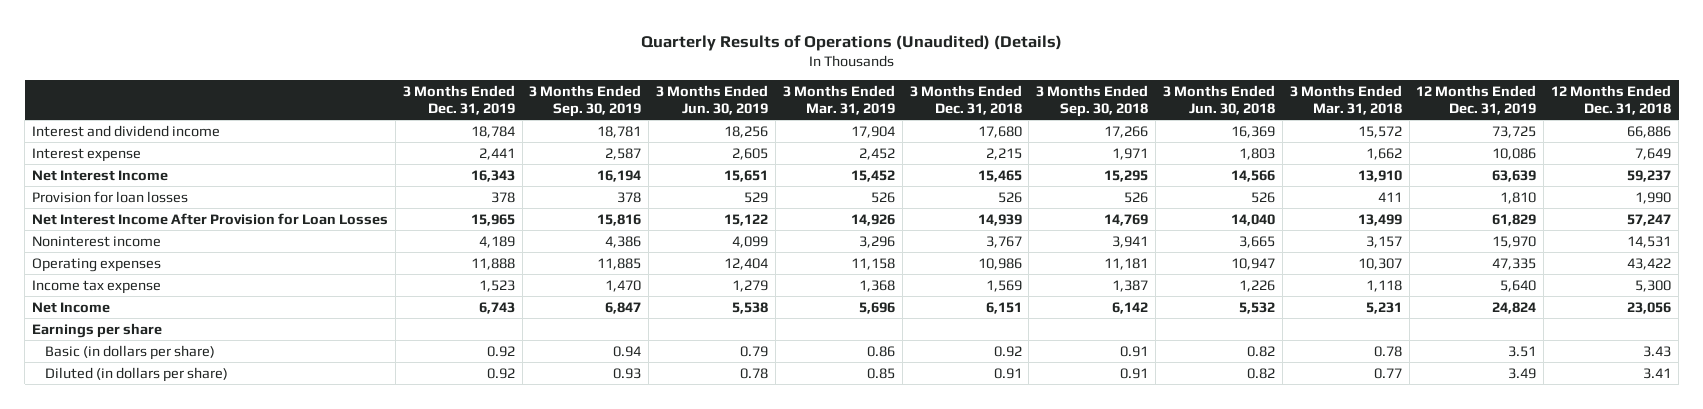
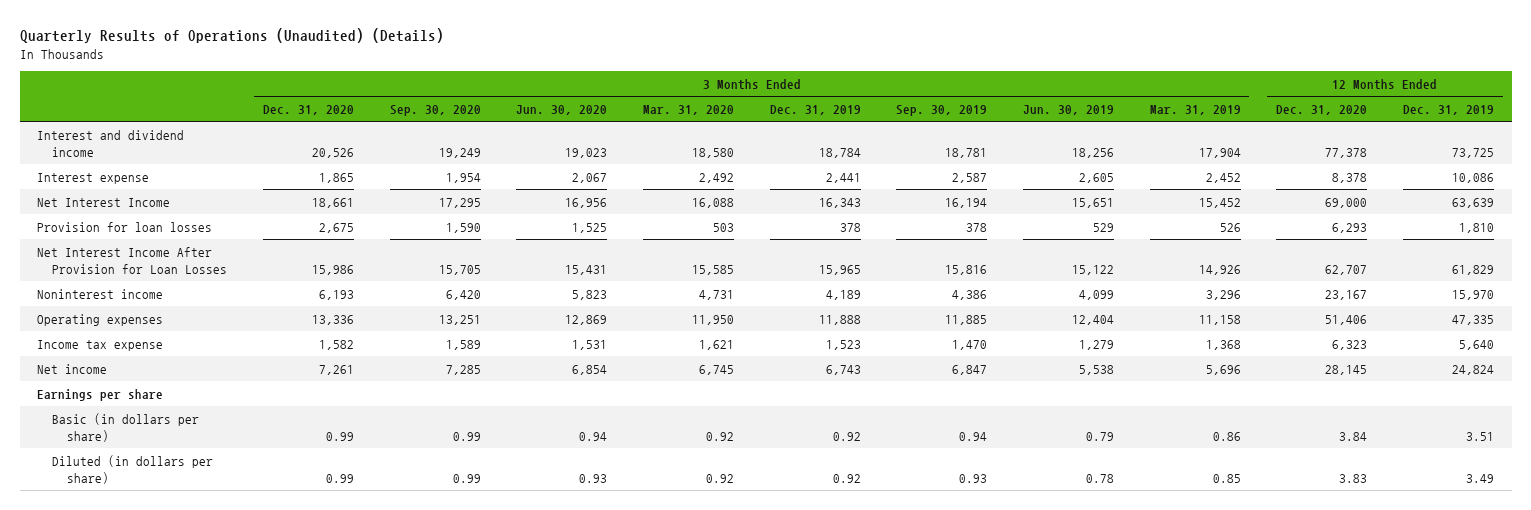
- | 3 Months Ended Dec. 31, 2019 | 3 Months Ended Sep. 30, 2019 | 3 Months Ended Jun. 30, 2019 | 3 Months Ended Mar. 31, 2019 | 3 Months Ended Dec. 31, 2018 | 3 Months Ended Sep. 30, 2018 | 3 Months Ended Jun. 30, 2018 | 3 Months Ended Mar. 31, 2018 | 12 Months Ended Dec. 31, 2019 | 12 Months Ended Dec. 31, 2018
+ | 3 Months Ended Dec. 31, 2020 | 3 Months Ended Sep. 30, 2020 | 3 Months Ended Jun. 30, 2020 | 3 Months Ended Mar. 31, 2020 | 3 Months Ended Dec. 31, 2019 | 3 Months Ended Sep. 30, 2019 | 3 Months Ended Jun. 30, 2019 | 3 Months Ended Mar. 31, 2019 | 12 Months Ended Dec. 31, 2020 | 12 Months Ended Dec. 31, 2019
- Net Income | 6,743 | 6,847 | 5,538 | 5,696 | 6,151 | 6,142 | 5,532 | 5,231 | 24,824 | 23,056
+ Net income | 7,261 | 7,285 | 6,854 | 6,745 | 6,743 | 6,847 | 5,538 | 5,696 | 28,145 | 24,824

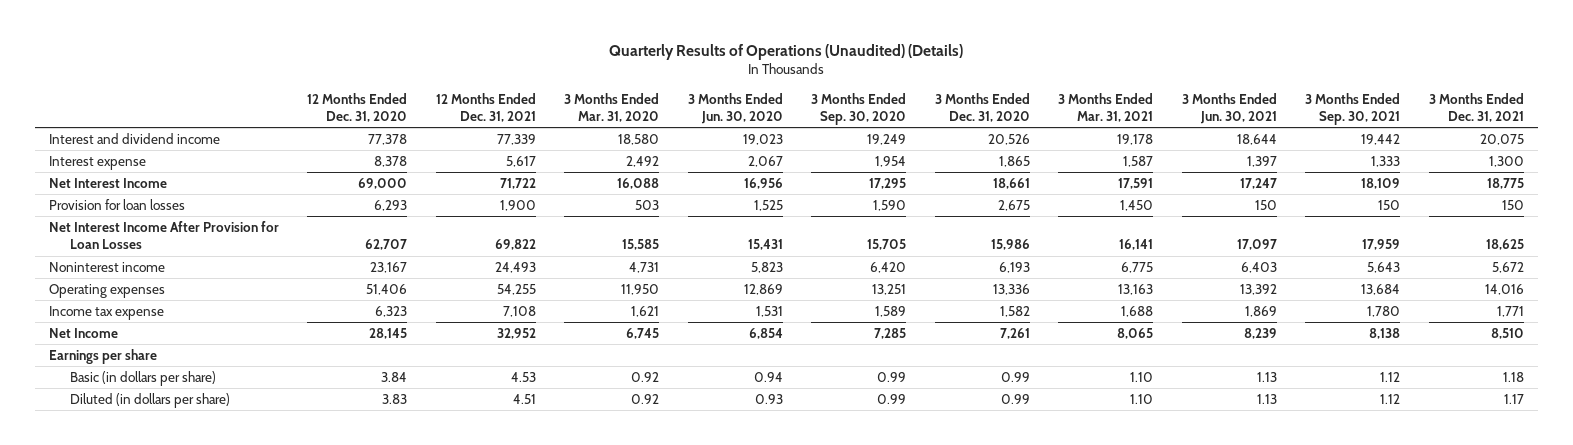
- | 3 Months Ended Dec. 31, 2020 | 3 Months Ended Sep. 30, 2020 | 3 Months Ended Jun. 30, 2020 | 3 Months Ended Mar. 31, 2020 | 3 Months Ended Dec. 31, 2019 | 3 Months Ended Sep. 30, 2019 | 3 Months Ended Jun. 30, 2019 | 3 Months Ended Mar. 31, 2019 | 12 Months Ended Dec. 31, 2020 | 12 Months Ended Dec. 31, 2019
+ | 12 Months Ended Dec. 31, 2020 | 12 Months Ended Dec. 31, 2021 | 3 Months Ended Mar. 31, 2020 | 3 Months Ended Jun. 30, 2020 | 3 Months Ended Sep. 30, 2020 | 3 Months Ended Dec. 31, 2020 | 3 Months Ended Mar. 31, 2021 | 3 Months Ended Jun. 30, 2021 | 3 Months Ended Sep. 30, 2021 | 3 Months Ended Dec. 31, 2021
- Net income | 7,261 | 7,285 | 6,854 | 6,745 | 6,743 | 6,847 | 5,538 | 5,696 | 28,145 | 24,824
+ Net Income | 28,145 | 32,952 | 6,745 | 6,854 | 7,285 | 7,261 | 8,065 | 8,239 | 8,138 | 8,510

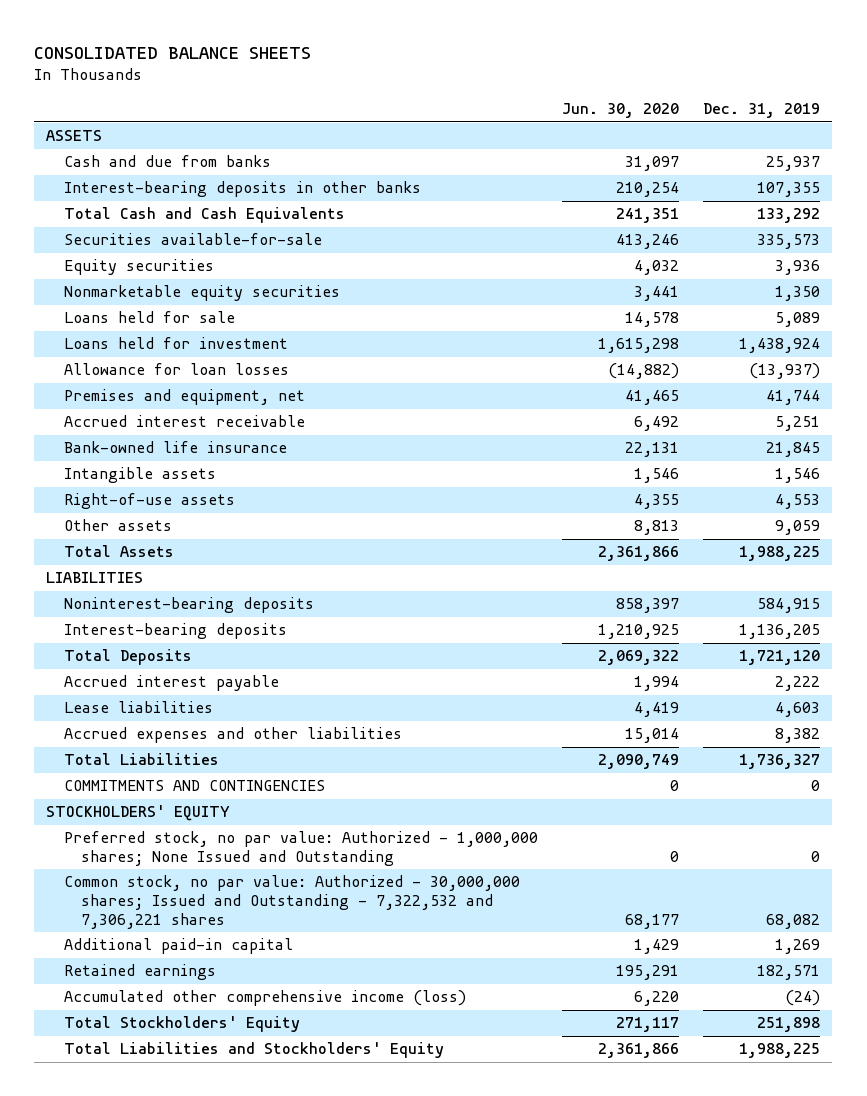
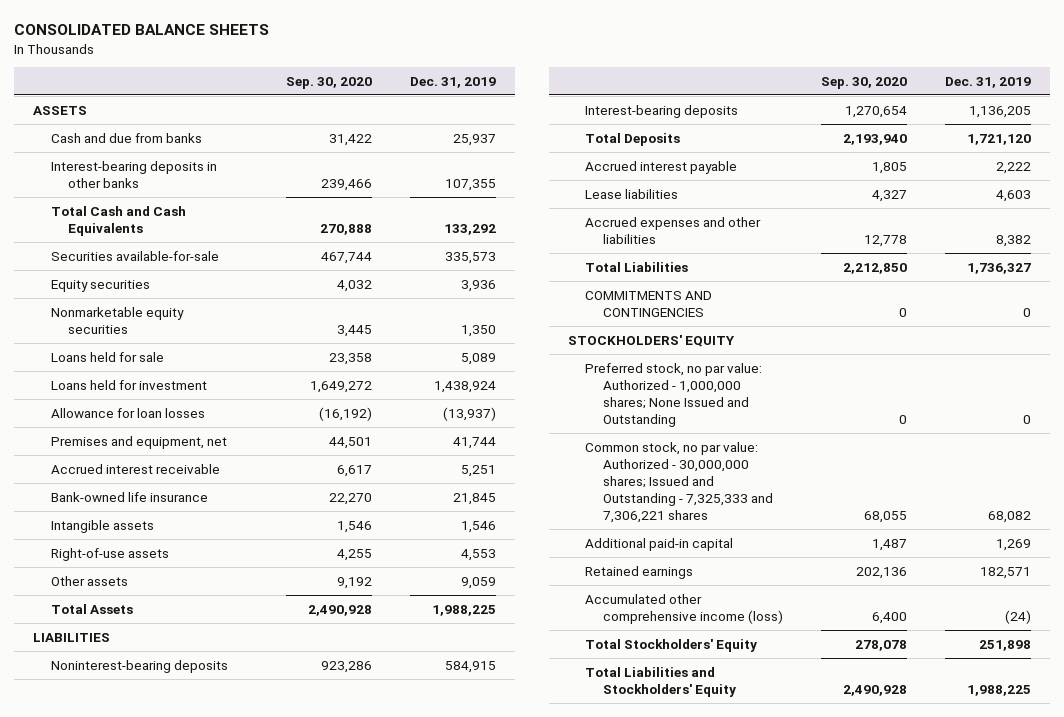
- | Jun. 30, 2020 | Dec. 31, 2019
+ | Sep. 30, 2020 | Dec. 31, 2019
- Common stock, no par value: Authorized - 30,000,000 shares; Issued and Outstanding - 7,322,532 and 7,306,221 shares | 68,177 | 68,082
+ Common stock, no par value: Authorized - 30,000,000 shares; Issued and Outstanding - 7,325,333 and 7,306,221 shares | 68,055 | 68,082

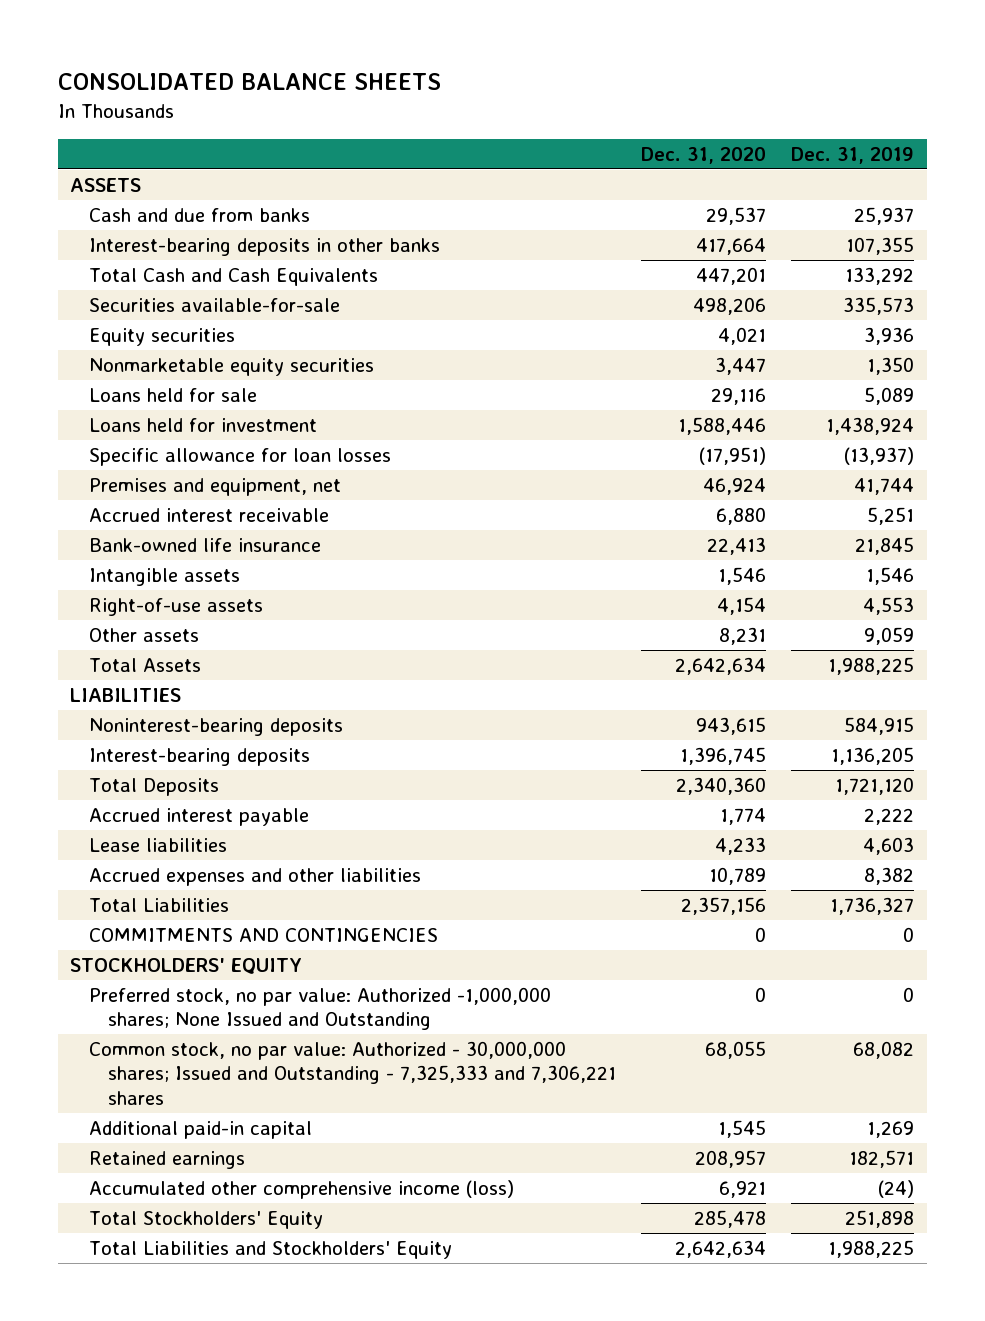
- | Sep. 30, 2020 | Dec. 31, 2019
+ | Dec. 31, 2020 | Dec. 31, 2019
- Allowance for loan losses | (16,192) | (13,937)
+ Specific allowance for loan losses | (17,951) | (13,937)
- Preferred stock, no par value: Authorized - 1,000,000 shares; None Issued and Outstanding | 0 | 0
+ Preferred stock, no par value: Authorized -1,000,000 shares; None Issued and Outstanding | 0 | 0

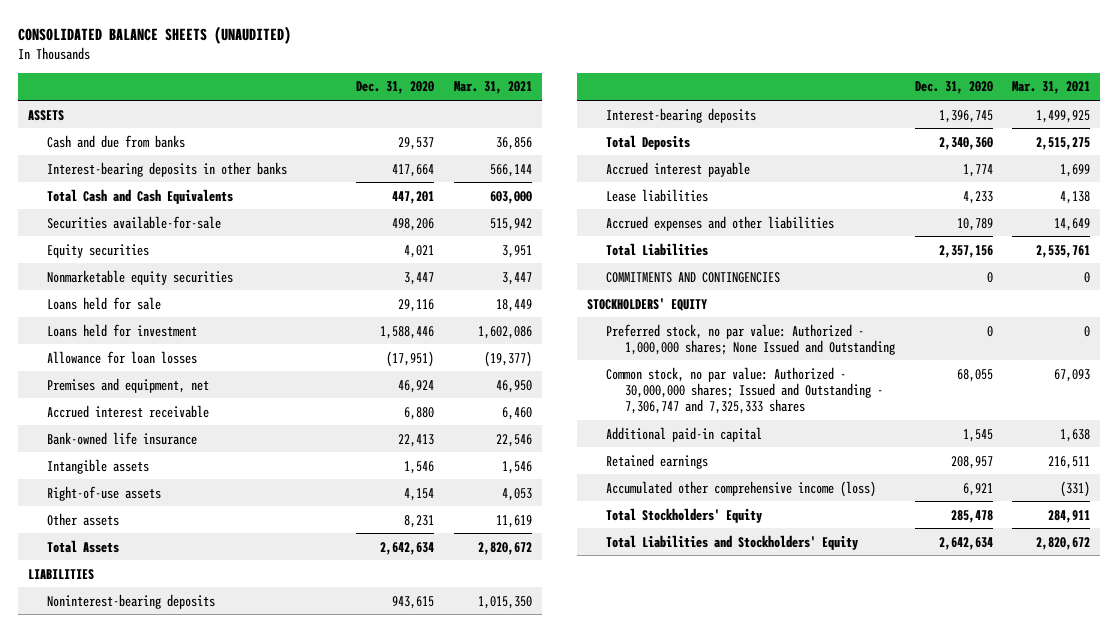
- CONSOLIDATED BALANCE SHEETS
+ CONSOLIDATED BALANCE SHEETS (UNAUDITED)
- | Dec. 31, 2020 | Dec. 31, 2019
+ | Dec. 31, 2020 | Mar. 31, 2021
- Specific allowance for loan losses | (17,951) | (13,937)
+ Allowance for loan losses | (17,951) | (19,377)
- Preferred stock, no par value: Authorized -1,000,000 shares; None Issued and Outstanding | 0 | 0
- Common stock, no par value: Authorized - 30,000,000 shares; Issued and Outstanding - 7,325,333 and 7,306,221 shares | 68,055 | 68,082
+ Preferred stock, no par value: Authorized - 1,000,000 shares; None Issued and Outstanding | 0 | 0
+ Common stock, no par value: Authorized - 30,000,000 shares; Issued and Outstanding - 7,306,747 and 7,325,333 shares | 68,055 | 67,093

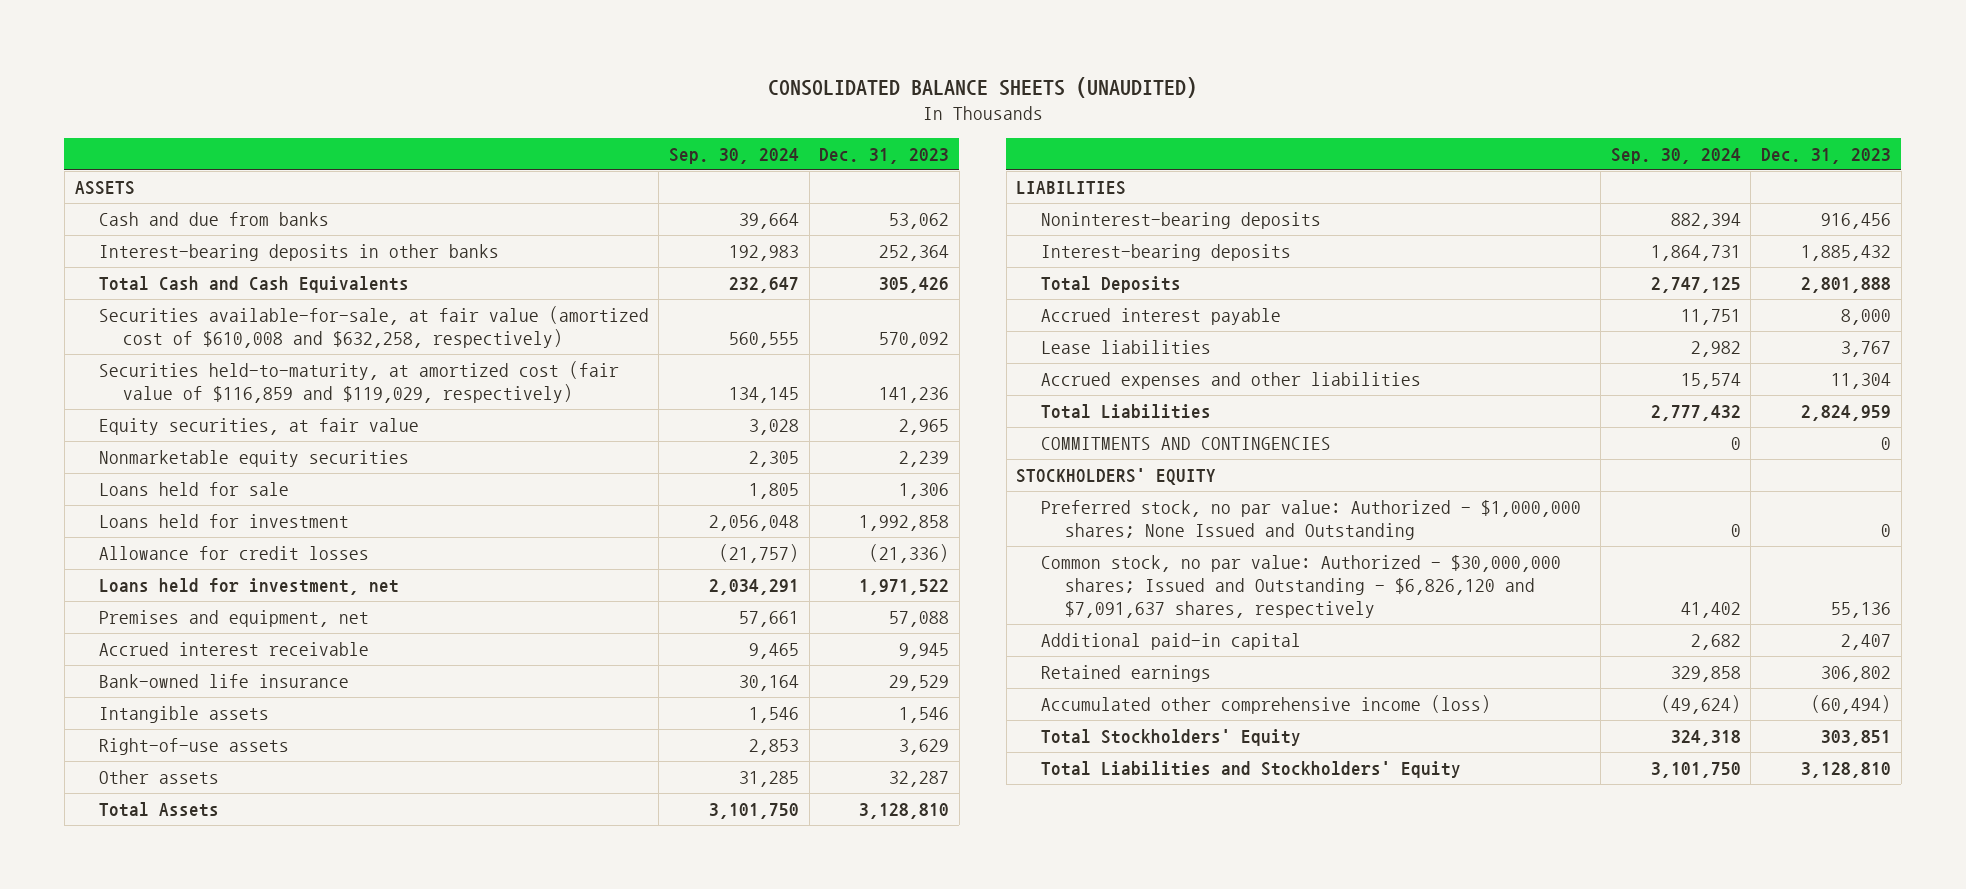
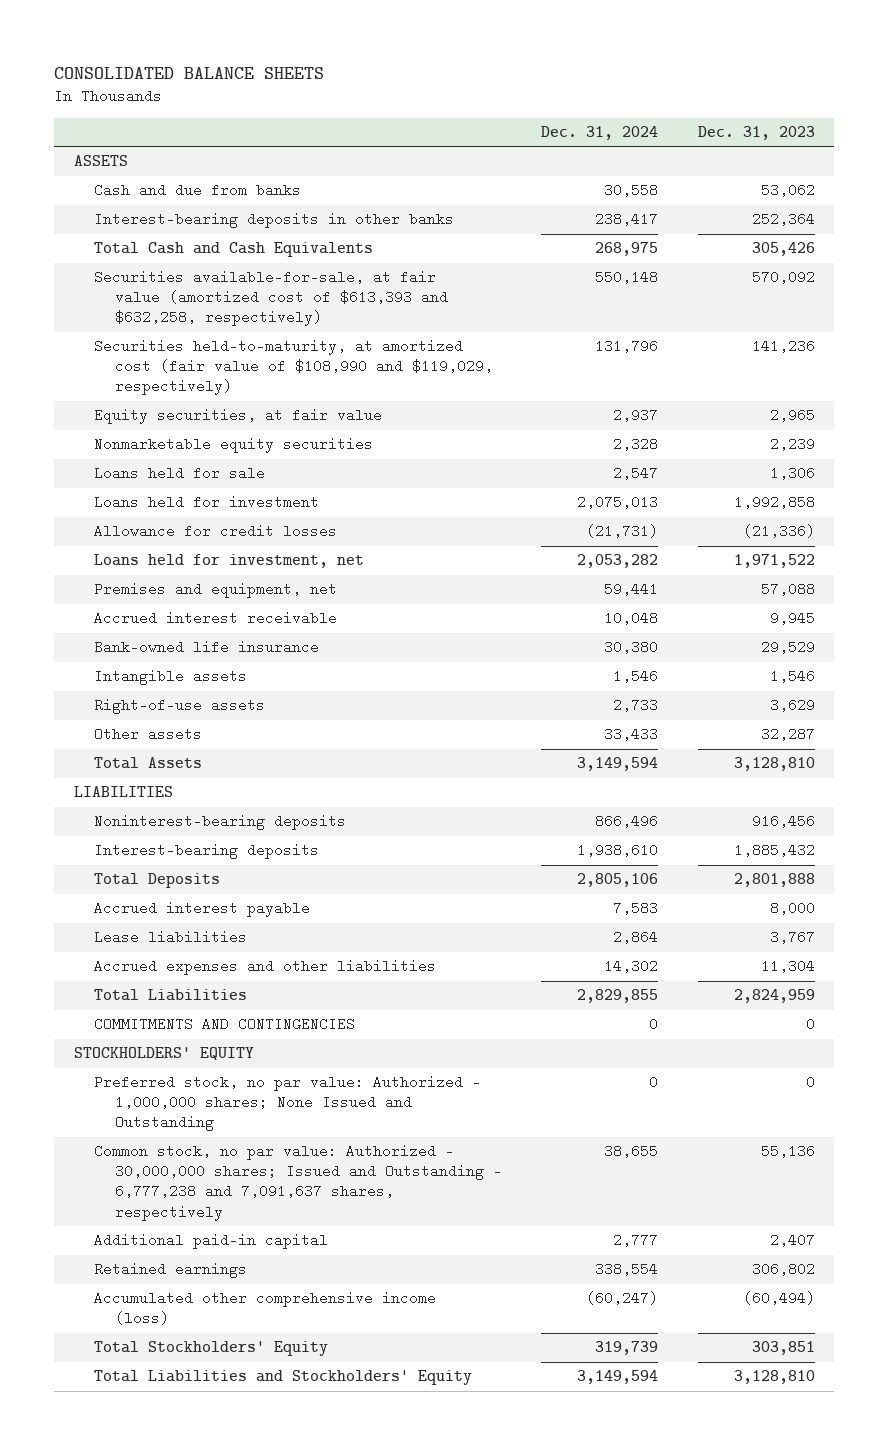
- CONSOLIDATED BALANCE SHEETS (UNAUDITED)
+ CONSOLIDATED BALANCE SHEETS
- | Sep. 30, 2024 | Dec. 31, 2023
+ | Dec. 31, 2024 | Dec. 31, 2023
- Securities available-for-sale, at fair value (amortized cost of $610,008 and $632,258, respectively) | 560,555 | 570,092
- Securities held-to-maturity, at amortized cost (fair value of $116,859 and $119,029, respectively) | 134,145 | 141,236
+ Securities available-for-sale, at fair value (amortized cost of $613,393 and $632,258, respectively) | 550,148 | 570,092
+ Securities held-to-maturity, at amortized cost (fair value of $108,990 and $119,029, respectively) | 131,796 | 141,236
- Preferred stock, no par value: Authorized - $1,000,000 shares; None Issued and Outstanding | 0 | 0
- Common stock, no par value: Authorized - $30,000,000 shares; Issued and Outstanding - $6,826,120 and $7,091,637 shares, respectively | 41,402 | 55,136
+ Preferred stock, no par value: Authorized - 1,000,000 shares; None Issued and Outstanding | 0 | 0
+ Common stock, no par value: Authorized - 30,000,000 shares; Issued and Outstanding - 6,777,238 and 7,091,637 shares, respectively | 38,655 | 55,136

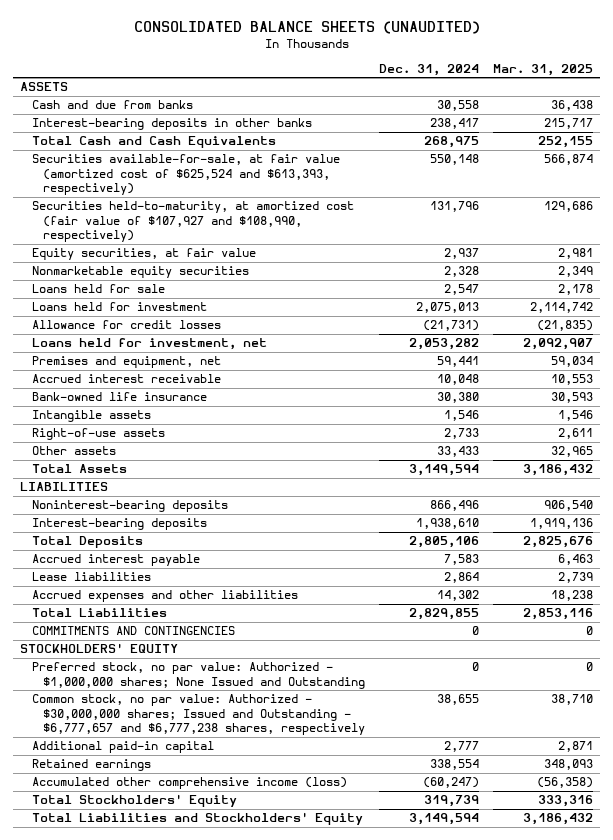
- CONSOLIDATED BALANCE SHEETS
+ CONSOLIDATED BALANCE SHEETS (UNAUDITED)
- | Dec. 31, 2024 | Dec. 31, 2023
+ | Dec. 31, 2024 | Mar. 31, 2025
- Securities available-for-sale, at fair value (amortized cost of $613,393 and $632,258, respectively) | 550,148 | 570,092
- Securities held-to-maturity, at amortized cost (fair value of $108,990 and $119,029, respectively) | 131,796 | 141,236
+ Securities available-for-sale, at fair value (amortized cost of $625,524 and $613,393, respectively) | 550,148 | 566,874
+ Securities held-to-maturity, at amortized cost (fair value of $107,927 and $108,990, respectively) | 131,796 | 129,686
- Preferred stock, no par value: Authorized - 1,000,000 shares; None Issued and Outstanding | 0 | 0
- Common stock, no par value: Authorized - 30,000,000 shares; Issued and Outstanding - 6,777,238 and 7,091,637 shares, respectively | 38,655 | 55,136
+ Preferred stock, no par value: Authorized - $1,000,000 shares; None Issued and Outstanding | 0 | 0
+ Common stock, no par value: Authorized - $30,000,000 shares; Issued and Outstanding - $6,777,657 and $6,777,238 shares, respectively | 38,655 | 38,710

